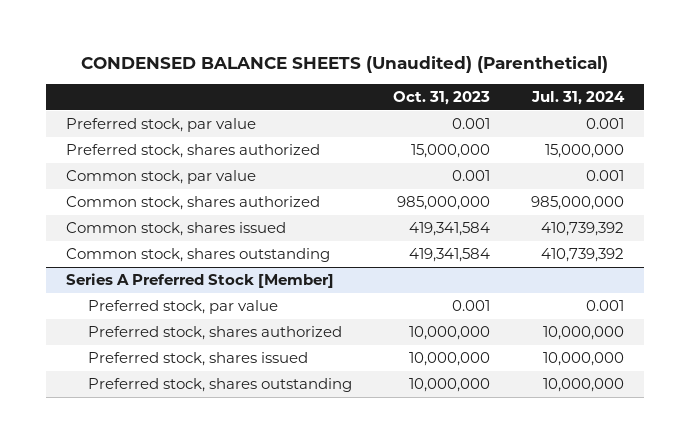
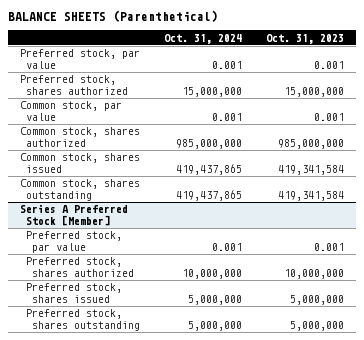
- CONDENSED BALANCE SHEETS (Unaudited) (Parenthetical)
+ BALANCE SHEETS (Parenthetical)
- | Oct. 31, 2023 | Jul. 31, 2024
+ | Oct. 31, 2024 | Oct. 31, 2023
@ Series A Preferred Stock [Member]
- Preferred stock, shares issued | 10,000,000 | 10,000,000
- Preferred stock, shares outstanding | 10,000,000 | 10,000,000
+ Preferred stock, shares issued | 5,000,000 | 5,000,000
+ Preferred stock, shares outstanding | 5,000,000 | 5,000,000

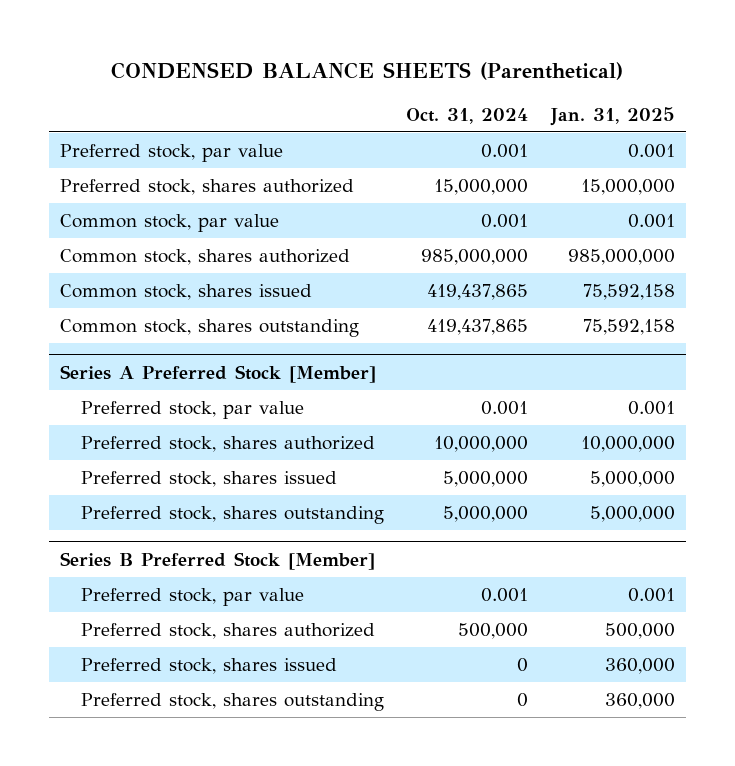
- BALANCE SHEETS (Parenthetical)
+ CONDENSED BALANCE SHEETS (Parenthetical)
- | Oct. 31, 2024 | Oct. 31, 2023
+ | Oct. 31, 2024 | Jan. 31, 2025
+ Series B Preferred Stock [Member]
+ Preferred stock, par value | 0.001 | 0.001
+ Preferred stock, shares authorized | 500,000 | 500,000
+ Preferred stock, shares issued | 0 | 360,000
+ Preferred stock, shares outstanding | 0 | 360,000

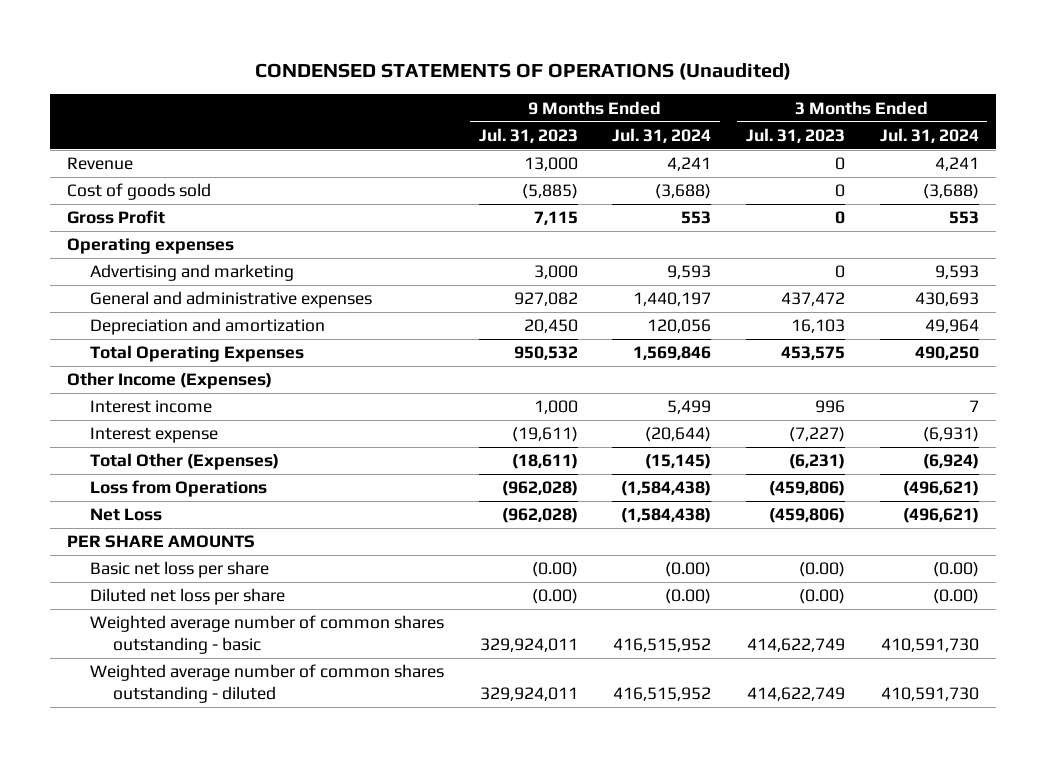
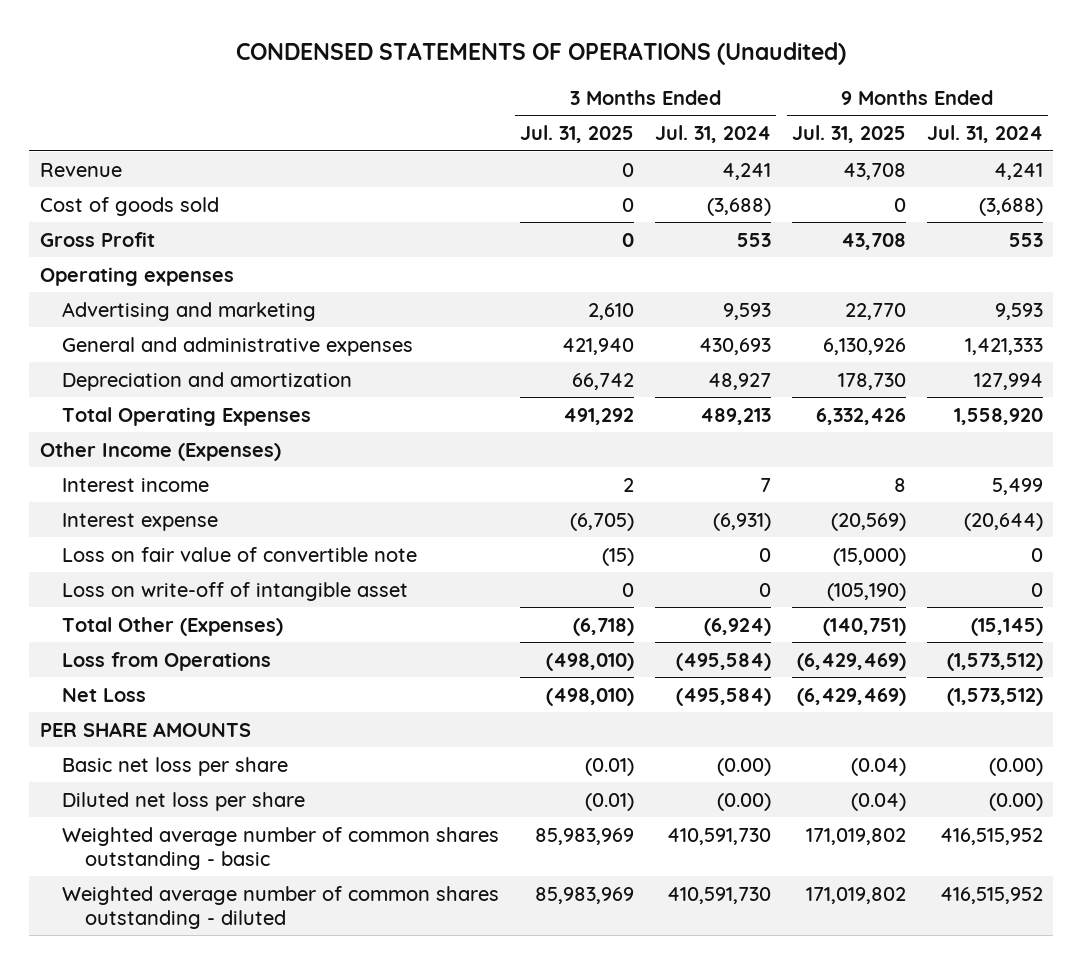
- | 9 Months Ended Jul. 31, 2023 | 9 Months Ended Jul. 31, 2024 | 3 Months Ended Jul. 31, 2023 | 3 Months Ended Jul. 31, 2024
+ | 3 Months Ended Jul. 31, 2025 | 3 Months Ended Jul. 31, 2024 | 9 Months Ended Jul. 31, 2025 | 9 Months Ended Jul. 31, 2024
- General and administrative expenses | 927,082 | 1,440,197 | 437,472 | 430,693
- Depreciation and amortization | 20,450 | 120,056 | 16,103 | 49,964
- Total Operating Expenses | 950,532 | 1,569,846 | 453,575 | 490,250
+ General and administrative expenses | 421,940 | 430,693 | 6,130,926 | 1,421,333
+ Depreciation and amortization | 66,742 | 48,927 | 178,730 | 127,994
+ Total Operating Expenses | 491,292 | 489,213 | 6,332,426 | 1,558,920
+ Loss on fair value of convertible note | (15) | 0 | (15,000) | 0
+ Loss on write-off of intangible asset | 0 | 0 | (105,190) | 0
- Loss from Operations | (962,028) | (1,584,438) | (459,806) | (496,621)
- Net Loss | (962,028) | (1,584,438) | (459,806) | (496,621)
+ Loss from Operations | (498,010) | (495,584) | (6,429,469) | (1,573,512)
+ Net Loss | (498,010) | (495,584) | (6,429,469) | (1,573,512)

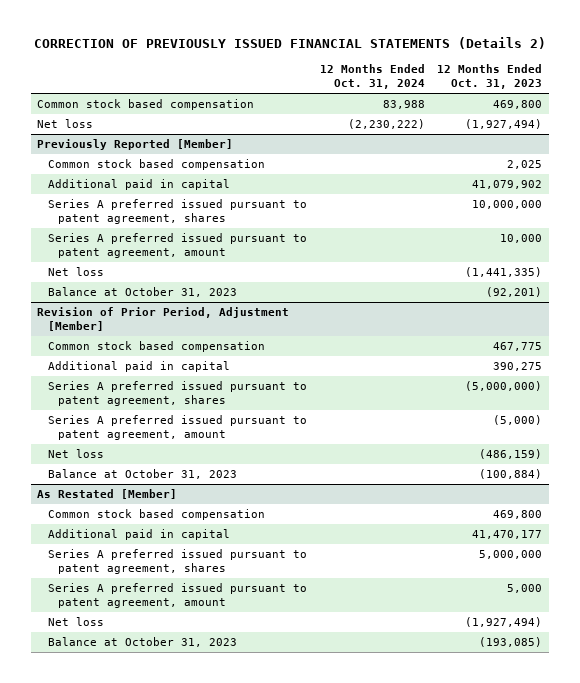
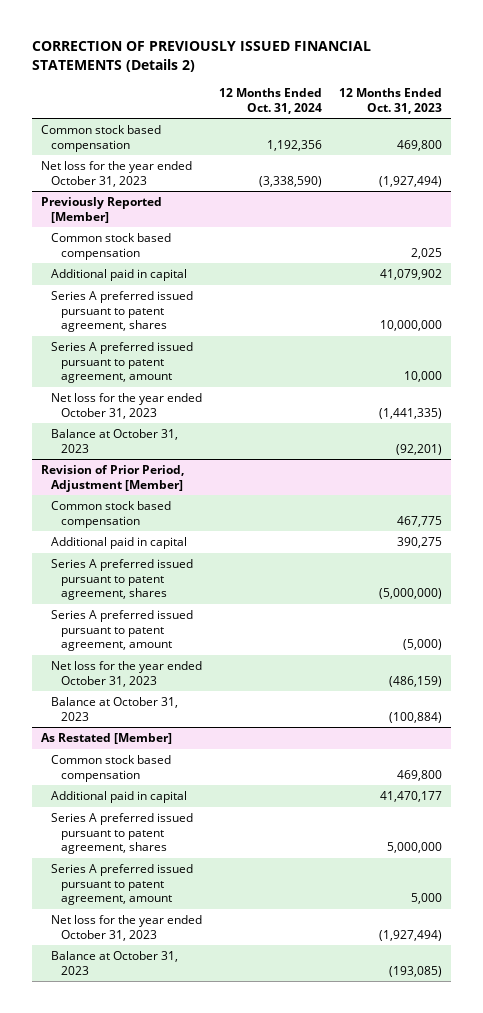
- Common stock based compensation | 83,988 | 469,800
- Net loss | (2,230,222) | (1,927,494)
+ Common stock based compensation | 1,192,356 | 469,800
+ Net loss for the year ended October 31, 2023 | (3,338,590) | (1,927,494)
@ Previously Reported [Member]
- Net loss | | (1,441,335)
+ Net loss for the year ended October 31, 2023 | | (1,441,335)
@ Revision of Prior Period, Adjustment [Member]
- Net loss | | (486,159)
+ Net loss for the year ended October 31, 2023 | | (486,159)
@ As Restated [Member]
- Net loss | | (1,927,494)
+ Net loss for the year ended October 31, 2023 | | (1,927,494)

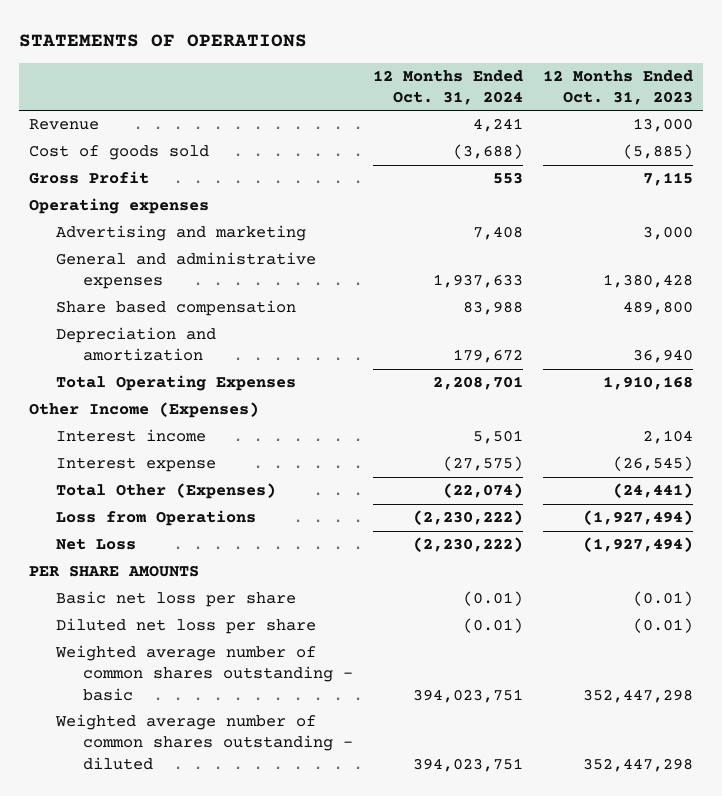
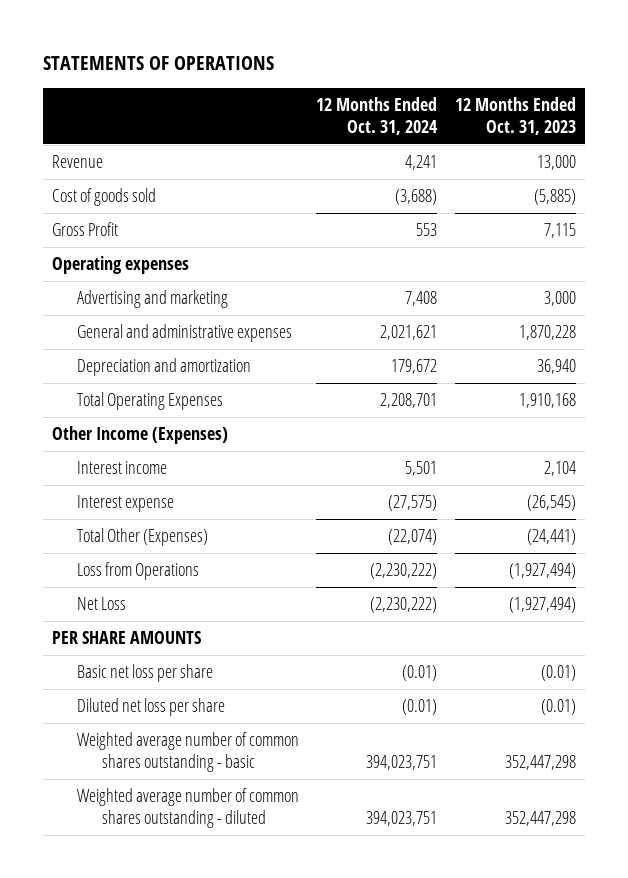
- General and administrative expenses | 1,937,633 | 1,380,428
- Share based compensation | 83,988 | 489,800
+ General and administrative expenses | 2,021,621 | 1,870,228

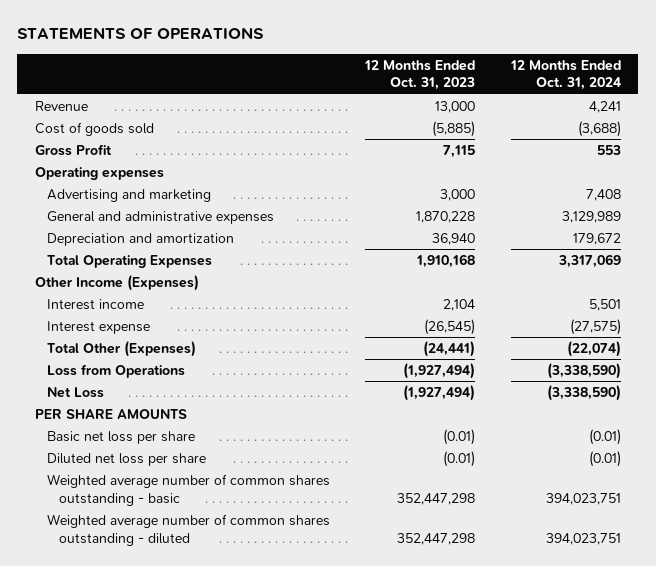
- | 12 Months Ended Oct. 31, 2024 | 12 Months Ended Oct. 31, 2023
+ | 12 Months Ended Oct. 31, 2023 | 12 Months Ended Oct. 31, 2024
- General and administrative expenses | 2,021,621 | 1,870,228
+ General and administrative expenses | 1,870,228 | 3,129,989
- Total Operating Expenses | 2,208,701 | 1,910,168
+ Total Operating Expenses | 1,910,168 | 3,317,069
- Loss from Operations | (2,230,222) | (1,927,494)
- Net Loss | (2,230,222) | (1,927,494)
+ Loss from Operations | (1,927,494) | (3,338,590)
+ Net Loss | (1,927,494) | (3,338,590)

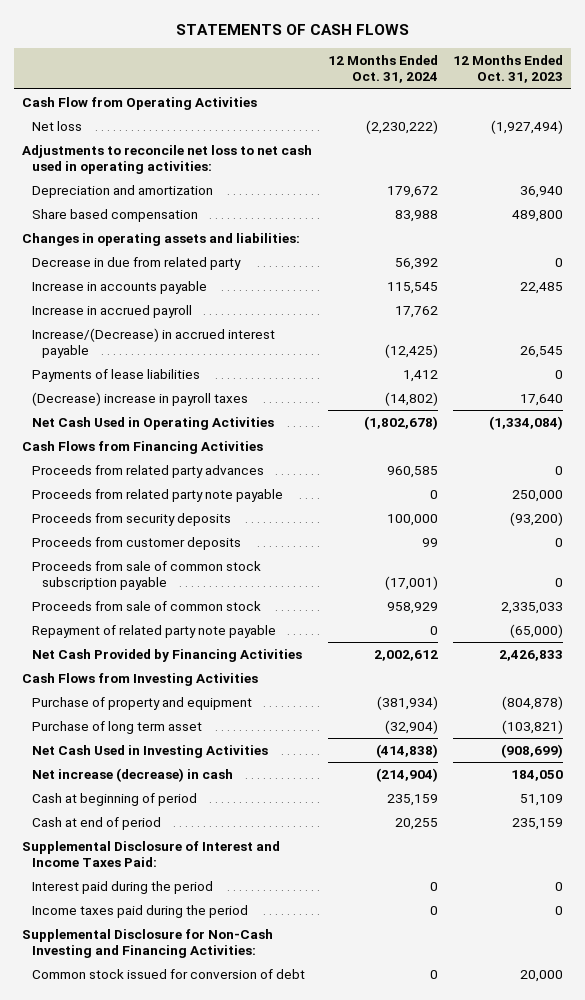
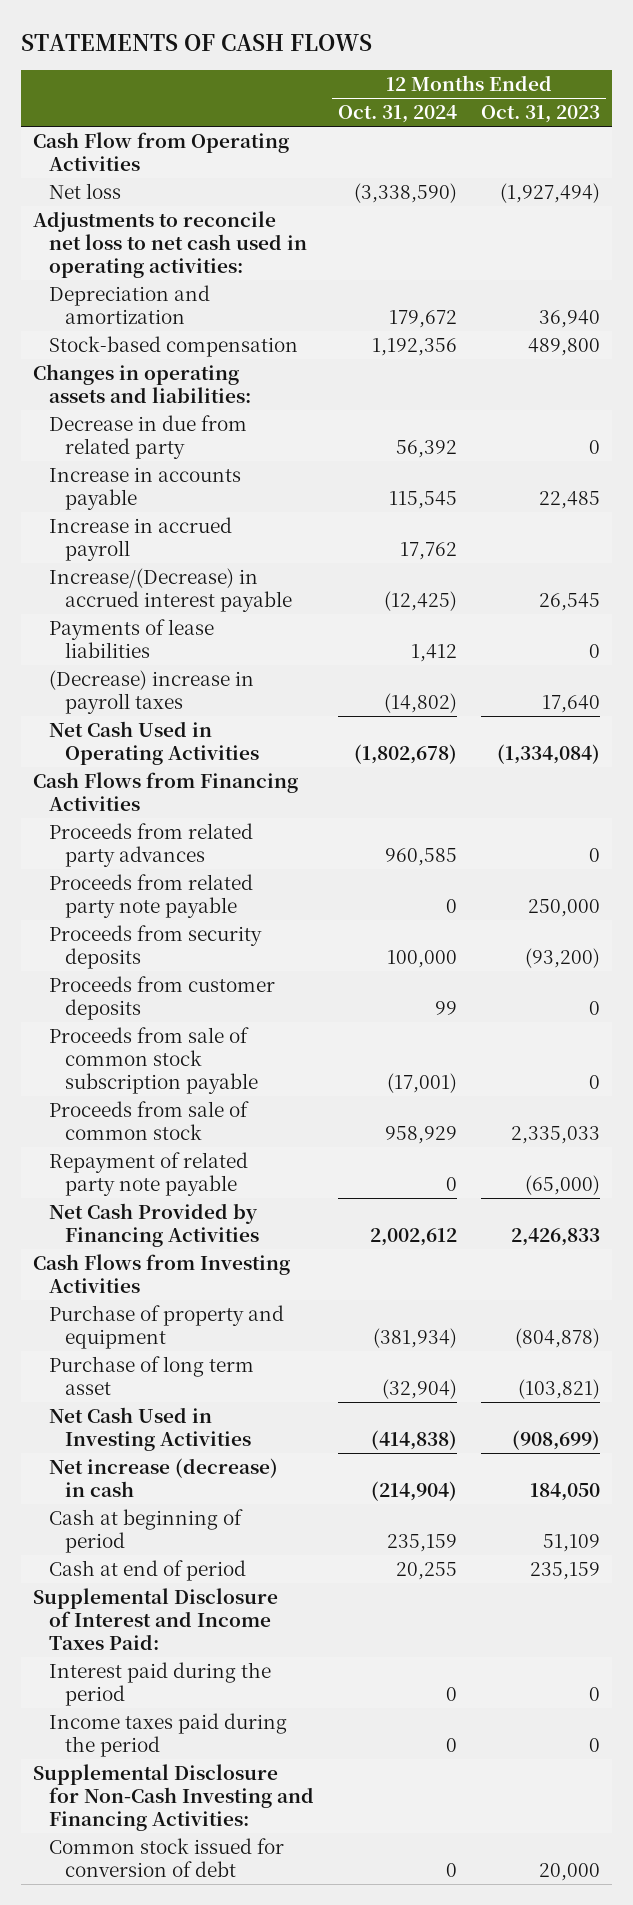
- Net loss | (2,230,222) | (1,927,494)
+ Net loss | (3,338,590) | (1,927,494)
- Share based compensation | 83,988 | 489,800
+ Stock-based compensation | 1,192,356 | 489,800

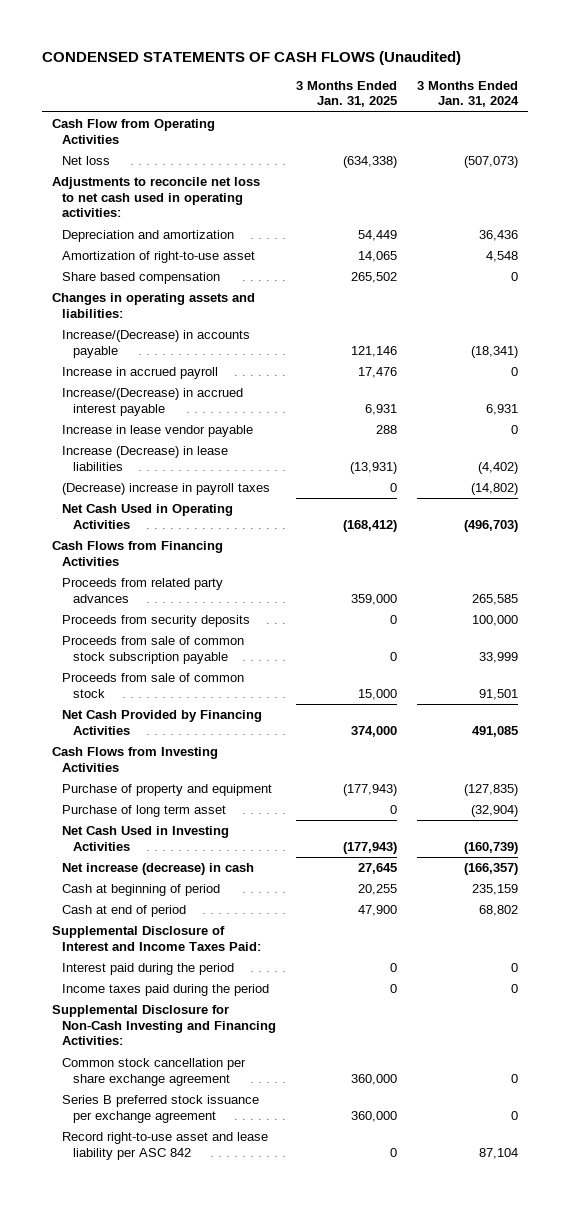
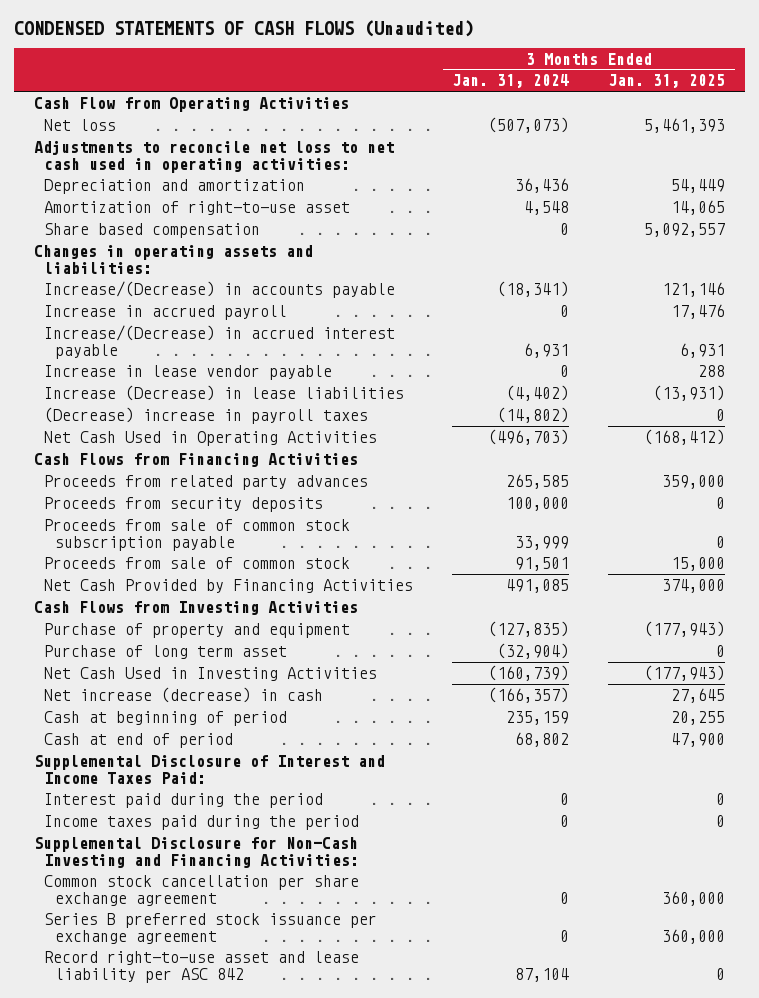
- | 3 Months Ended Jan. 31, 2025 | 3 Months Ended Jan. 31, 2024
+ | 3 Months Ended Jan. 31, 2024 | 3 Months Ended Jan. 31, 2025
- Net loss | (634,338) | (507,073)
+ Net loss | (507,073) | 5,461,393
- Share based compensation | 265,502 | 0
+ Share based compensation | 0 | 5,092,557

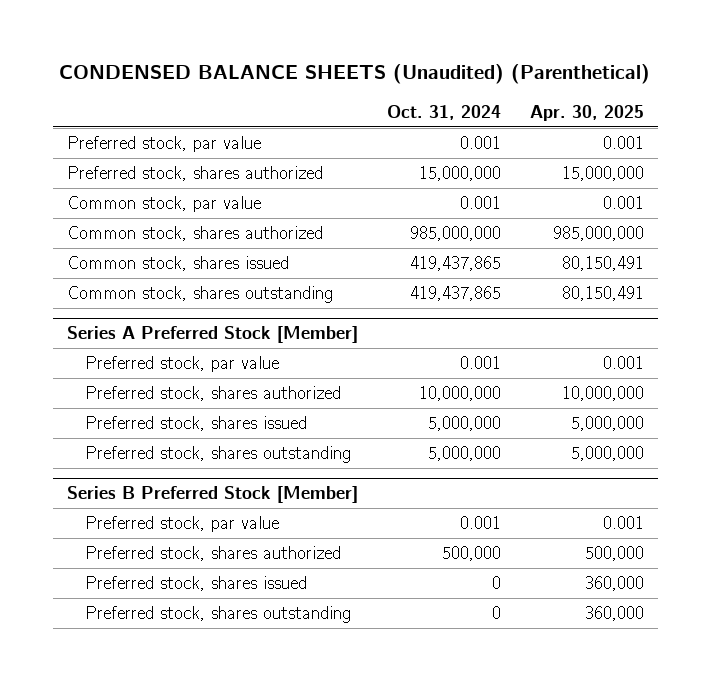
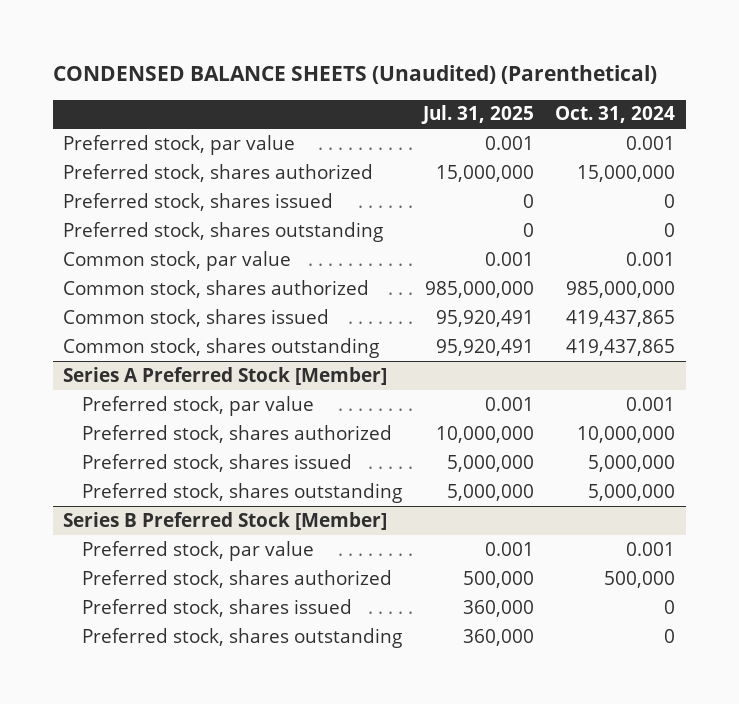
- | Oct. 31, 2024 | Apr. 30, 2025
+ | Jul. 31, 2025 | Oct. 31, 2024
+ Preferred stock, shares issued | 0 | 0
+ Preferred stock, shares outstanding | 0 | 0

